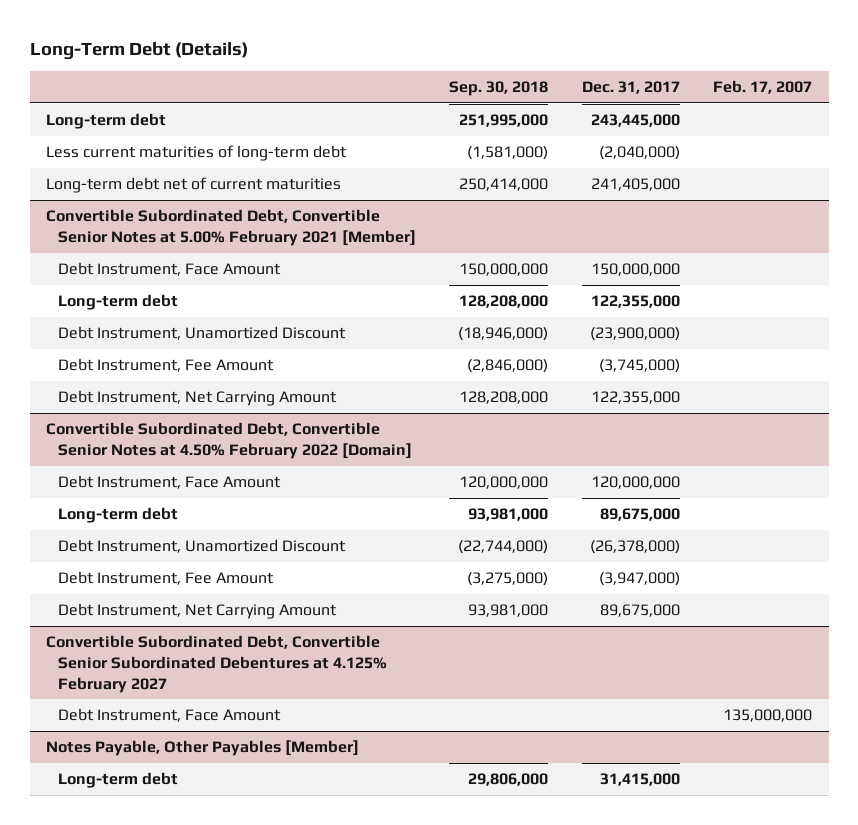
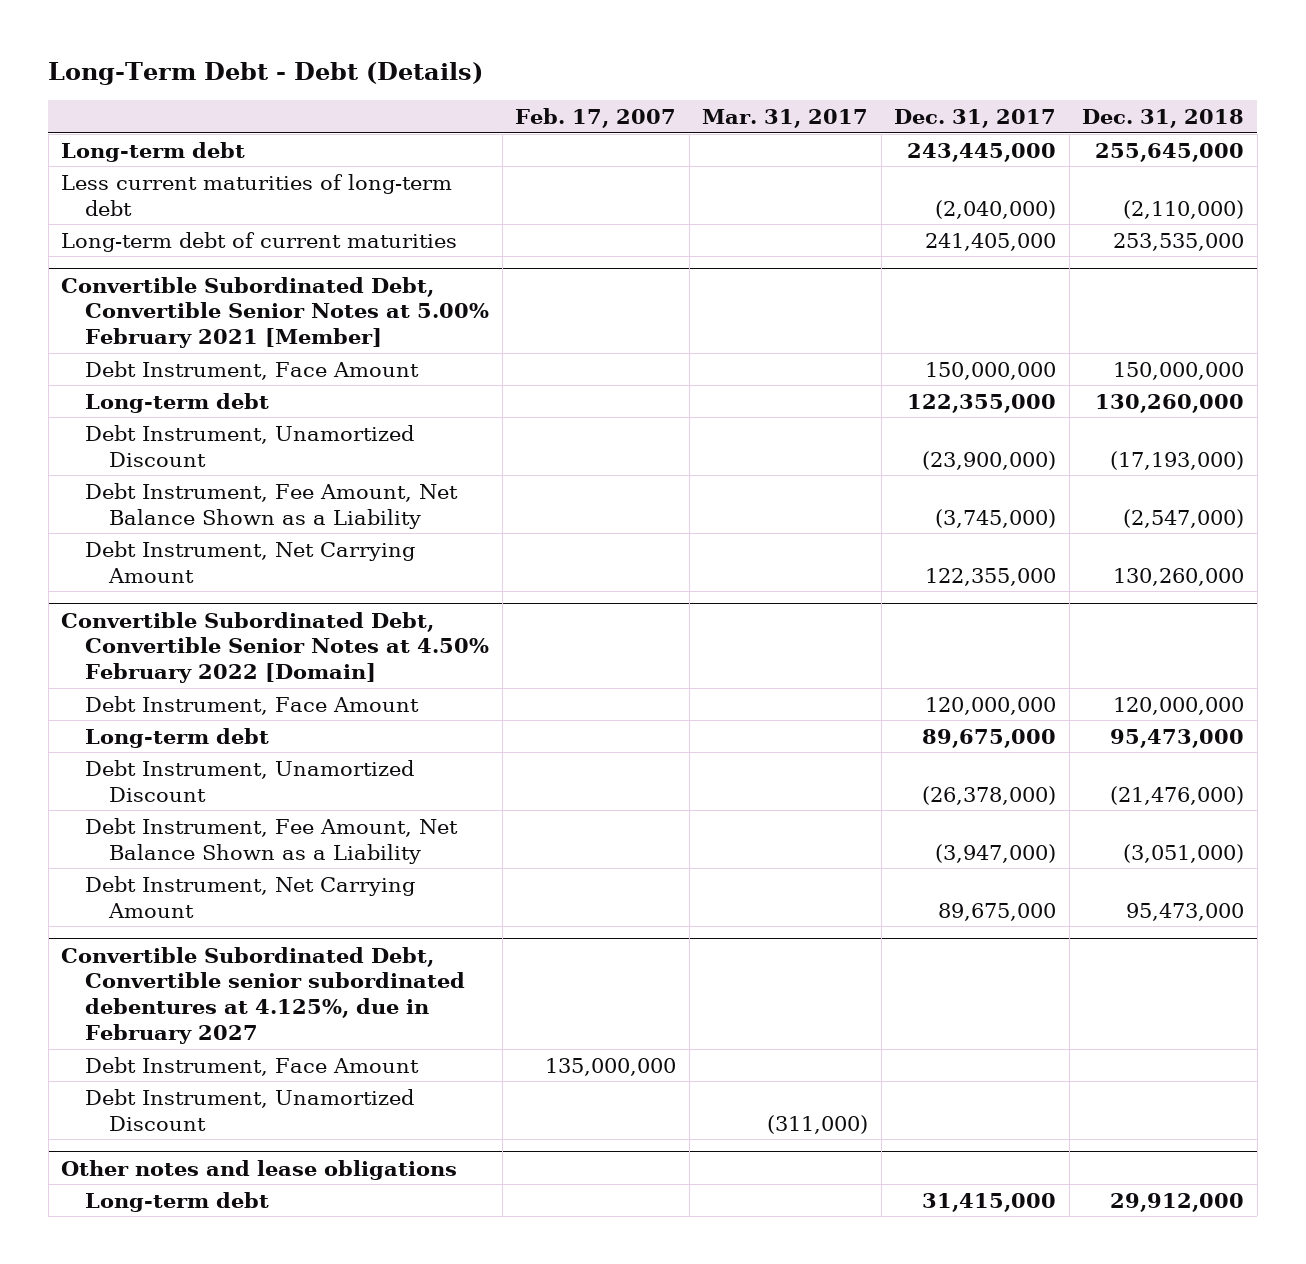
- Long-Term Debt (Details)
+ Long-Term Debt - Debt (Details)
- | Sep. 30, 2018 | Dec. 31, 2017 | Feb. 17, 2007
+ | Feb. 17, 2007 | Mar. 31, 2017 | Dec. 31, 2017 | Dec. 31, 2018
- Long-term debt net of current maturities | 250,414,000 | 241,405,000 |
+ Long-term debt of current maturities | | | 241,405,000 | 253,535,000
@ Convertible Subordinated Debt, Convertible Senior Notes at 5.00% February 2021 [Member]
- Debt Instrument, Fee Amount | (2,846,000) | (3,745,000) |
+ Debt Instrument, Fee Amount, Net Balance Shown as a Liability | | | (3,745,000) | (2,547,000)
@ Convertible Subordinated Debt, Convertible Senior Notes at 4.50% February 2022 [Domain]
- Debt Instrument, Fee Amount | (3,275,000) | (3,947,000) |
+ Debt Instrument, Fee Amount, Net Balance Shown as a Liability | | | (3,947,000) | (3,051,000)
- Convertible Subordinated Debt, Convertible Senior Subordinated Debentures at 4.125% February 2027
+ Convertible Subordinated Debt, Convertible senior subordinated debentures at 4.125%, due in February 2027
- Notes Payable, Other Payables [Member]
+ Debt Instrument, Unamortized Discount | | (311,000) | |
+ Other notes and lease obligations

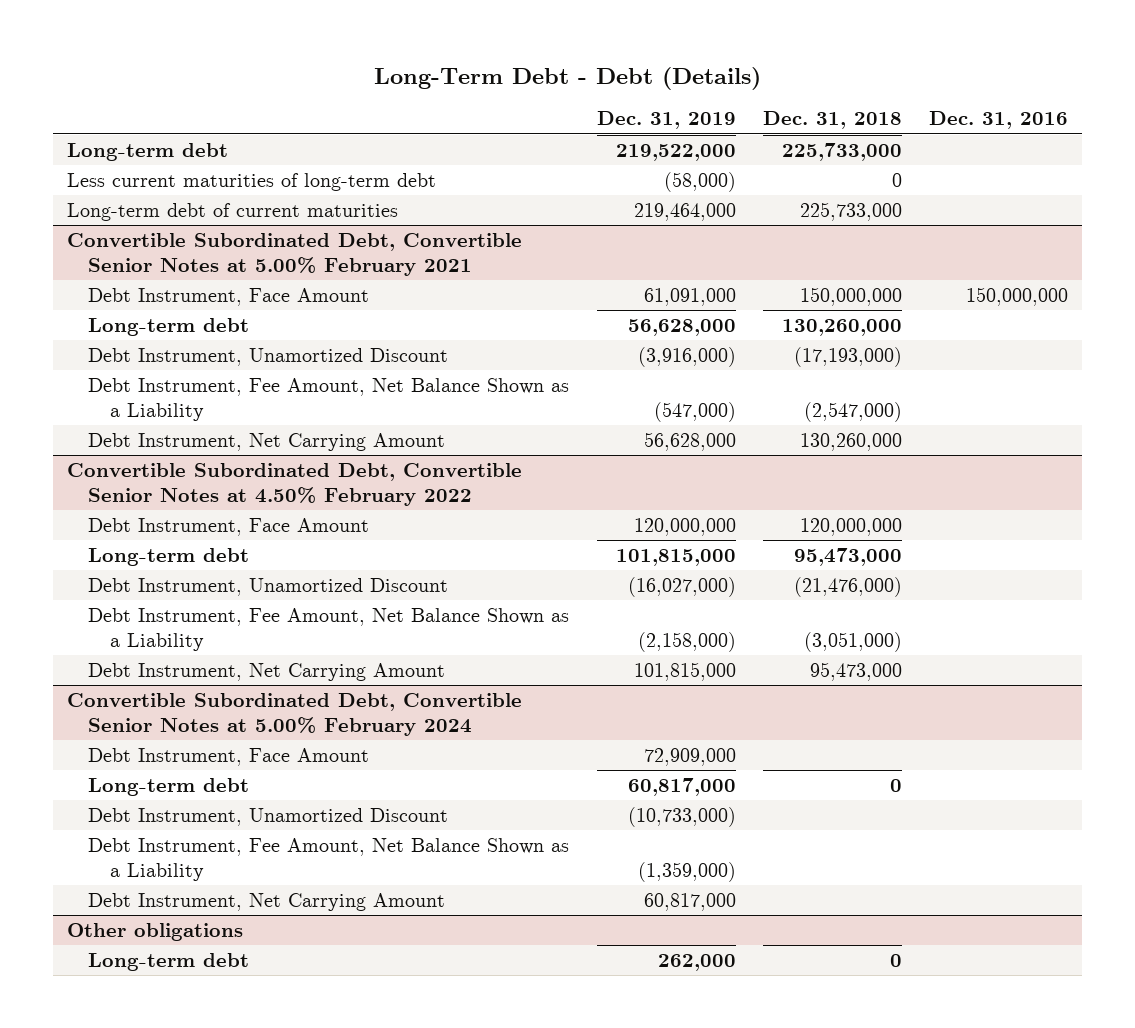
- | Feb. 17, 2007 | Mar. 31, 2017 | Dec. 31, 2017 | Dec. 31, 2018
+ | Dec. 31, 2019 | Dec. 31, 2018 | Dec. 31, 2016
- Long-term debt | | | 243,445,000 | 255,645,000
- Less current maturities of long-term debt | | | (2,040,000) | (2,110,000)
- Long-term debt of current maturities | | | 241,405,000 | 253,535,000
- Convertible Subordinated Debt, Convertible Senior Notes at 5.00% February 2021 [Member]
+ Long-term debt | 219,522,000 | 225,733,000 |
+ Less current maturities of long-term debt | (58,000) | 0 |
+ Long-term debt of current maturities | 219,464,000 | 225,733,000 |
+ Convertible Subordinated Debt, Convertible Senior Notes at 5.00% February 2021
- Convertible Subordinated Debt, Convertible Senior Notes at 4.50% February 2022 [Domain]
+ Convertible Subordinated Debt, Convertible Senior Notes at 4.50% February 2022
- Convertible Subordinated Debt, Convertible senior subordinated debentures at 4.125%, due in February 2027
+ Convertible Subordinated Debt, Convertible Senior Notes at 5.00% February 2024
+ Long-term debt | 60,817,000 | 0 |
- Other notes and lease obligations
- Long-term debt | | | 31,415,000 | 29,912,000
+ Debt Instrument, Fee Amount, Net Balance Shown as a Liability | (1,359,000) | |
+ Debt Instrument, Net Carrying Amount | 60,817,000 | |
+ Other obligations
+ Long-term debt | 262,000 | 0 |

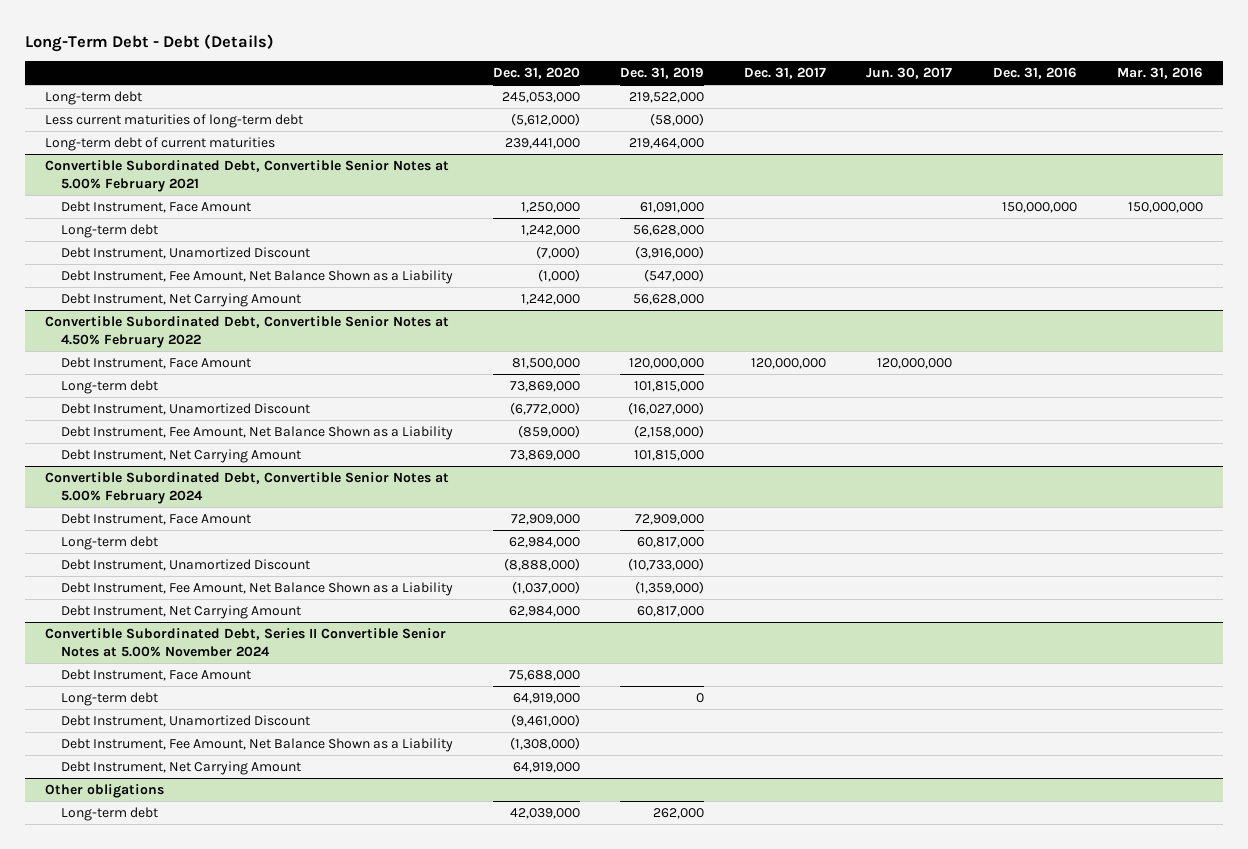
- | Dec. 31, 2019 | Dec. 31, 2018 | Dec. 31, 2016
+ | Dec. 31, 2020 | Dec. 31, 2019 | Dec. 31, 2017 | Jun. 30, 2017 | Dec. 31, 2016 | Mar. 31, 2016
+ Convertible Subordinated Debt, Series II Convertible Senior Notes at 5.00% November 2024
+ Debt Instrument, Face Amount | 75,688,000 | | | | |
+ Long-term debt | 64,919,000 | 0 | | | |
+ Debt Instrument, Unamortized Discount | (9,461,000) | | | | |
+ Debt Instrument, Fee Amount, Net Balance Shown as a Liability | (1,308,000) | | | | |
+ Debt Instrument, Net Carrying Amount | 64,919,000 | | | | |

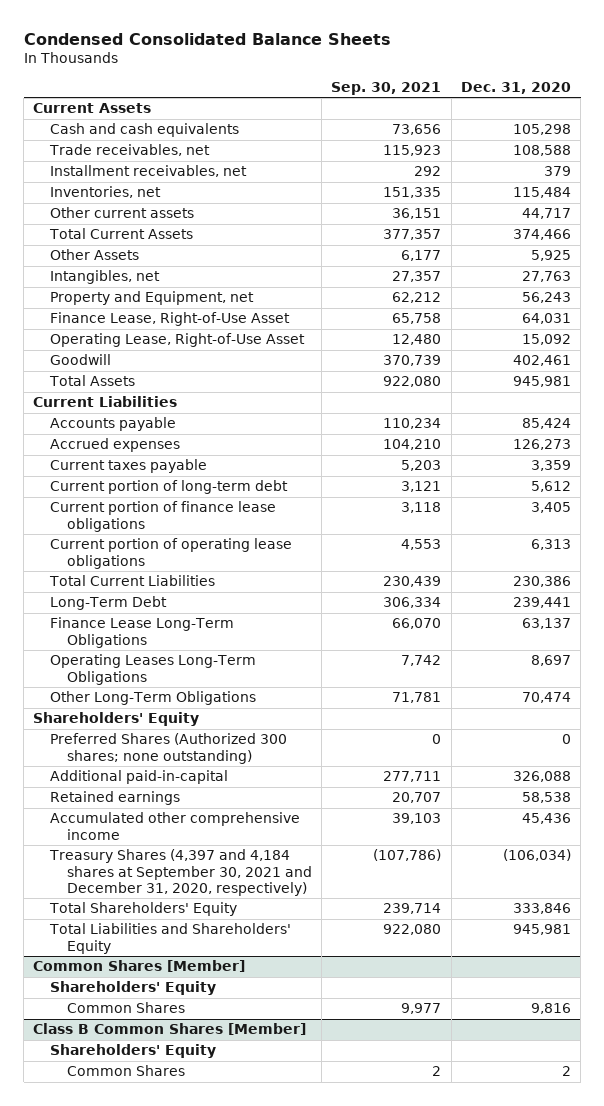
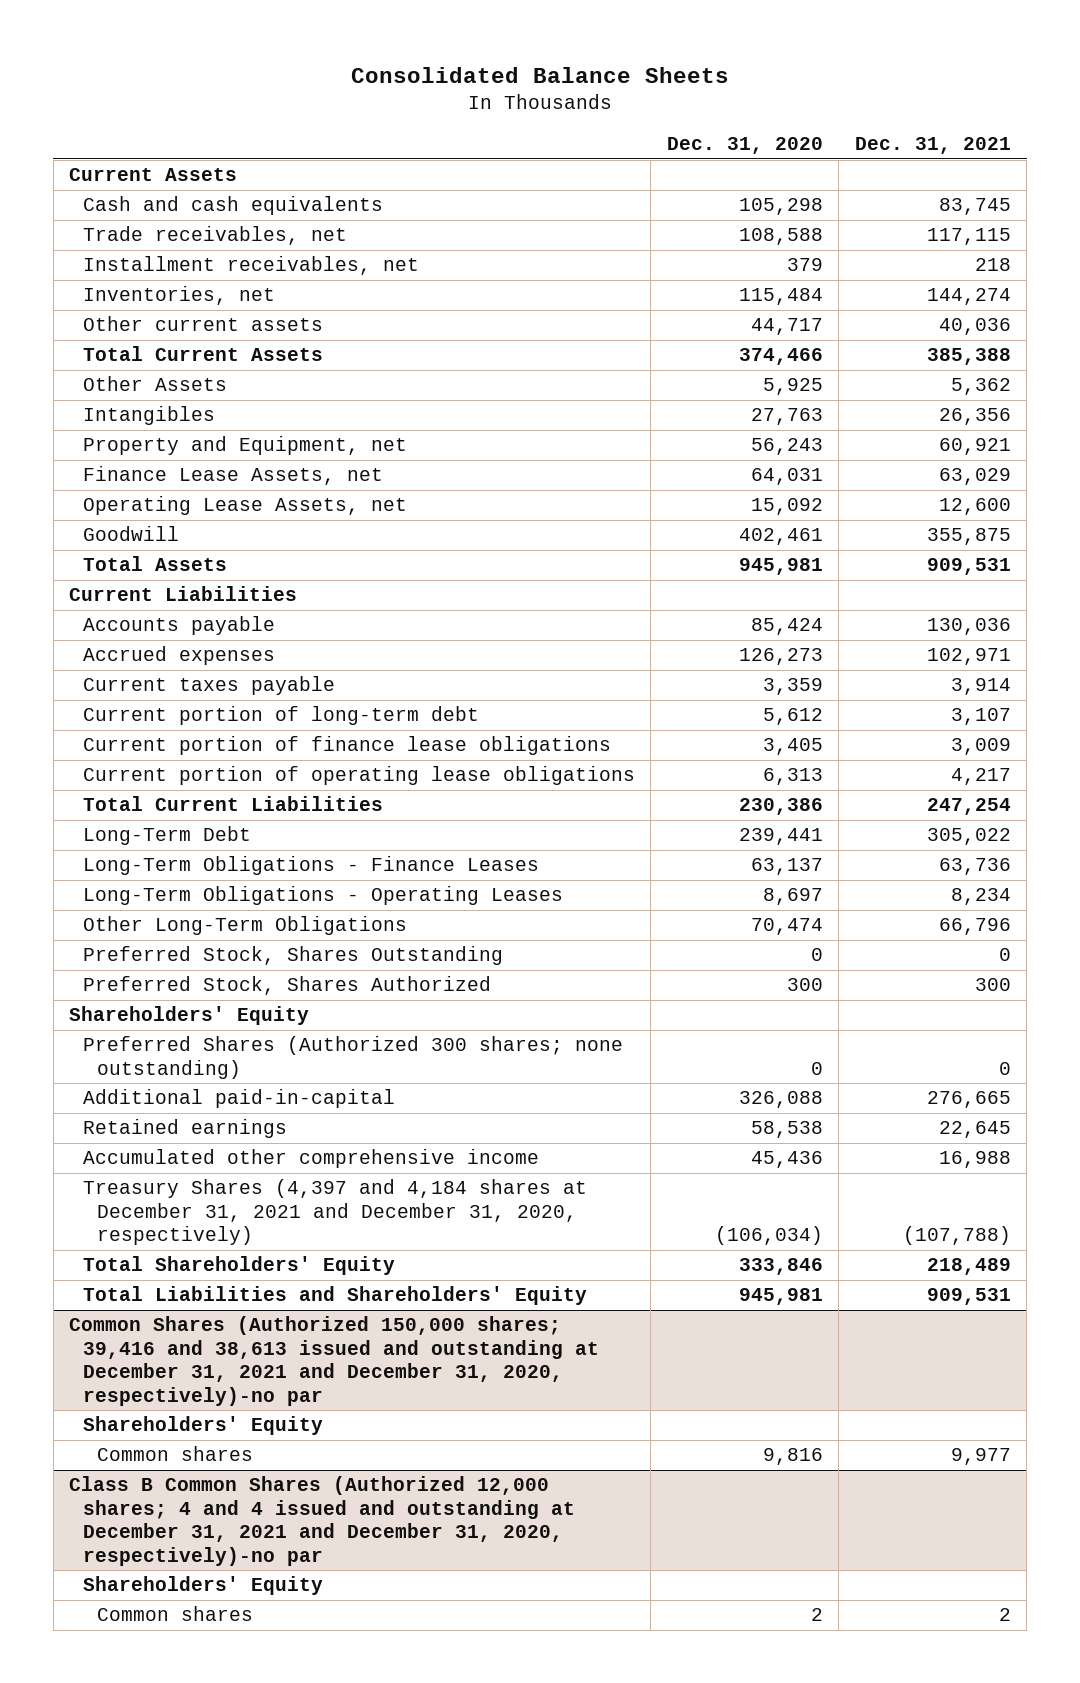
- Condensed Consolidated Balance Sheets
+ Consolidated Balance Sheets
- | Sep. 30, 2021 | Dec. 31, 2020
+ | Dec. 31, 2020 | Dec. 31, 2021
- Intangibles, net | 27,357 | 27,763
+ Intangibles | 27,763 | 26,356
- Finance Lease, Right-of-Use Asset | 65,758 | 64,031
- Operating Lease, Right-of-Use Asset | 12,480 | 15,092
+ Finance Lease Assets, net | 64,031 | 63,029
+ Operating Lease Assets, net | 15,092 | 12,600
- Finance Lease Long-Term Obligations | 66,070 | 63,137
- Operating Leases Long-Term Obligations | 7,742 | 8,697
+ Long-Term Obligations - Finance Leases | 63,137 | 63,736
+ Long-Term Obligations - Operating Leases | 8,697 | 8,234
+ Preferred Stock, Shares Outstanding | 0 | 0
+ Preferred Stock, Shares Authorized | 300 | 300
- Treasury Shares (4,397 and 4,184 shares at September 30, 2021 and December 31, 2020, respectively) | (107,786) | (106,034)
+ Treasury Shares (4,397 and 4,184 shares at December 31, 2021 and December 31, 2020, respectively) | (106,034) | (107,788)
- Common Shares [Member]
+ Common Shares (Authorized 150,000 shares; 39,416 and 38,613 issued and outstanding at December 31, 2021 and December 31, 2020, respectively)-no par
- Common Shares | 9,977 | 9,816
- Class B Common Shares [Member]
+ Common shares | 9,816 | 9,977
+ Class B Common Shares (Authorized 12,000 shares; 4 and 4 issued and outstanding at December 31, 2021 and December 31, 2020, respectively)-no par
- Common Shares | 2 | 2
+ Common shares | 2 | 2

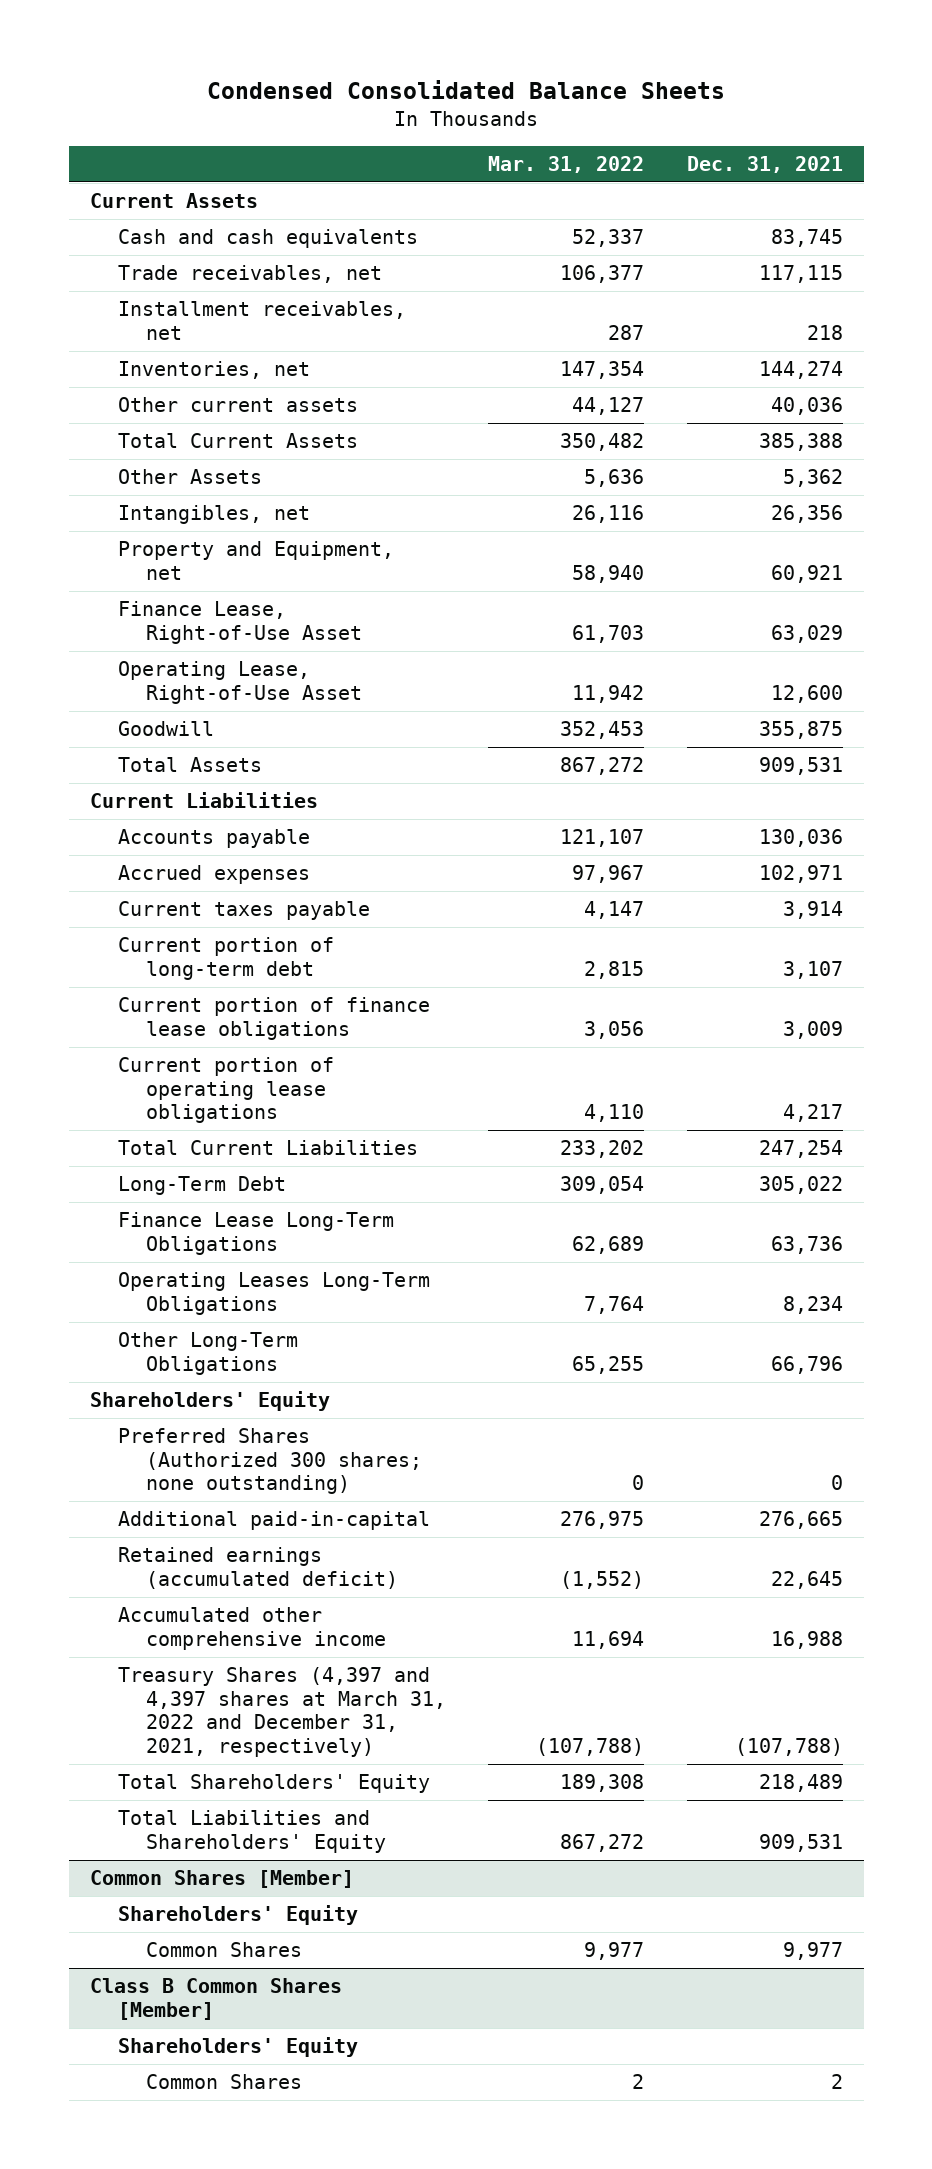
- Consolidated Balance Sheets
+ Condensed Consolidated Balance Sheets
- | Dec. 31, 2020 | Dec. 31, 2021
+ | Mar. 31, 2022 | Dec. 31, 2021
- Intangibles | 27,763 | 26,356
+ Intangibles, net | 26,116 | 26,356
- Finance Lease Assets, net | 64,031 | 63,029
- Operating Lease Assets, net | 15,092 | 12,600
+ Finance Lease, Right-of-Use Asset | 61,703 | 63,029
+ Operating Lease, Right-of-Use Asset | 11,942 | 12,600
- Long-Term Obligations - Finance Leases | 63,137 | 63,736
- Long-Term Obligations - Operating Leases | 8,697 | 8,234
+ Finance Lease Long-Term Obligations | 62,689 | 63,736
+ Operating Leases Long-Term Obligations | 7,764 | 8,234
- Preferred Stock, Shares Outstanding | 0 | 0
- Preferred Stock, Shares Authorized | 300 | 300
- Retained earnings | 58,538 | 22,645
+ Retained earnings (accumulated deficit) | (1,552) | 22,645
- Treasury Shares (4,397 and 4,184 shares at December 31, 2021 and December 31, 2020, respectively) | (106,034) | (107,788)
+ Treasury Shares (4,397 and 4,397 shares at March 31, 2022 and December 31, 2021, respectively) | (107,788) | (107,788)
- Common Shares (Authorized 150,000 shares; 39,416 and 38,613 issued and outstanding at December 31, 2021 and December 31, 2020, respectively)-no par
+ Common Shares [Member]
- Common shares | 9,816 | 9,977
- Class B Common Shares (Authorized 12,000 shares; 4 and 4 issued and outstanding at December 31, 2021 and December 31, 2020, respectively)-no par
+ Common Shares | 9,977 | 9,977
+ Class B Common Shares [Member]
- Common shares | 2 | 2
+ Common Shares | 2 | 2

